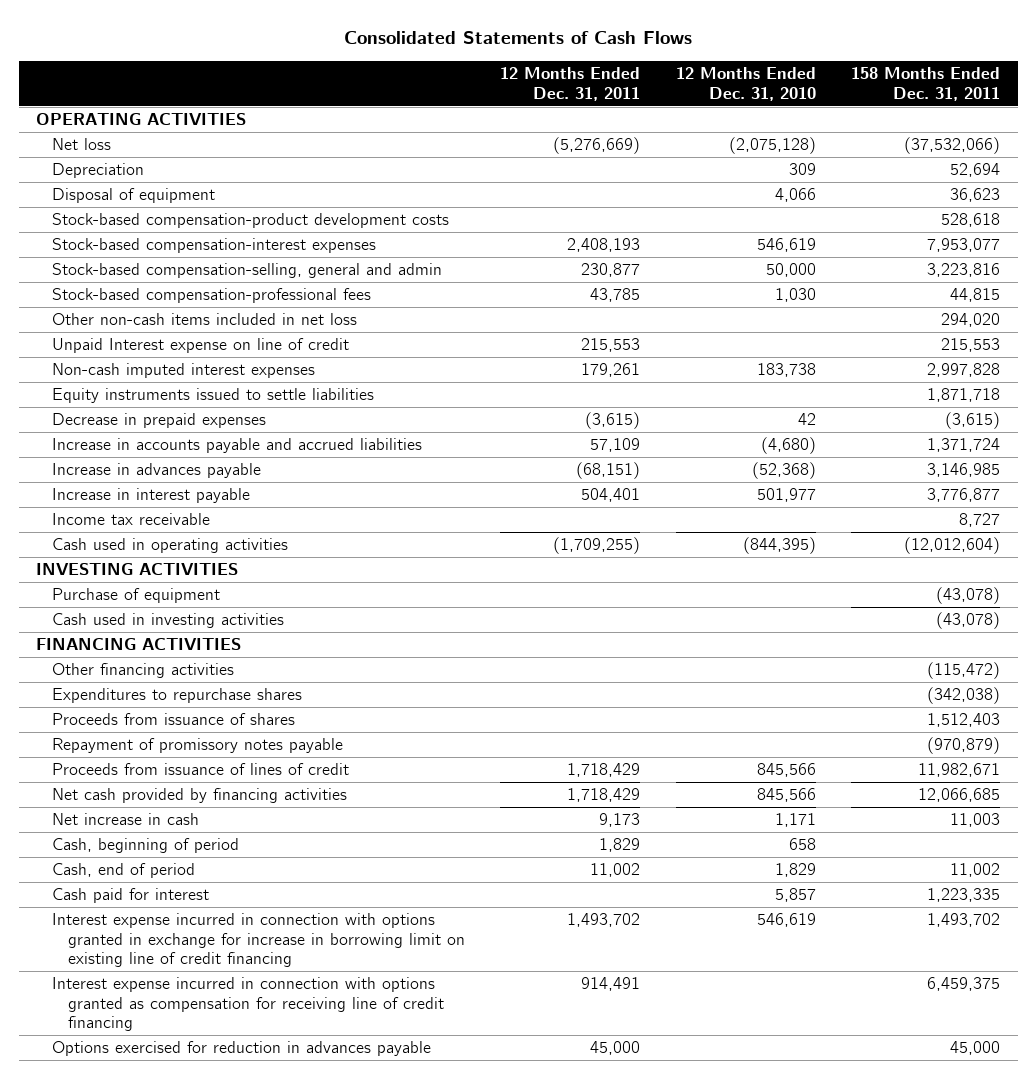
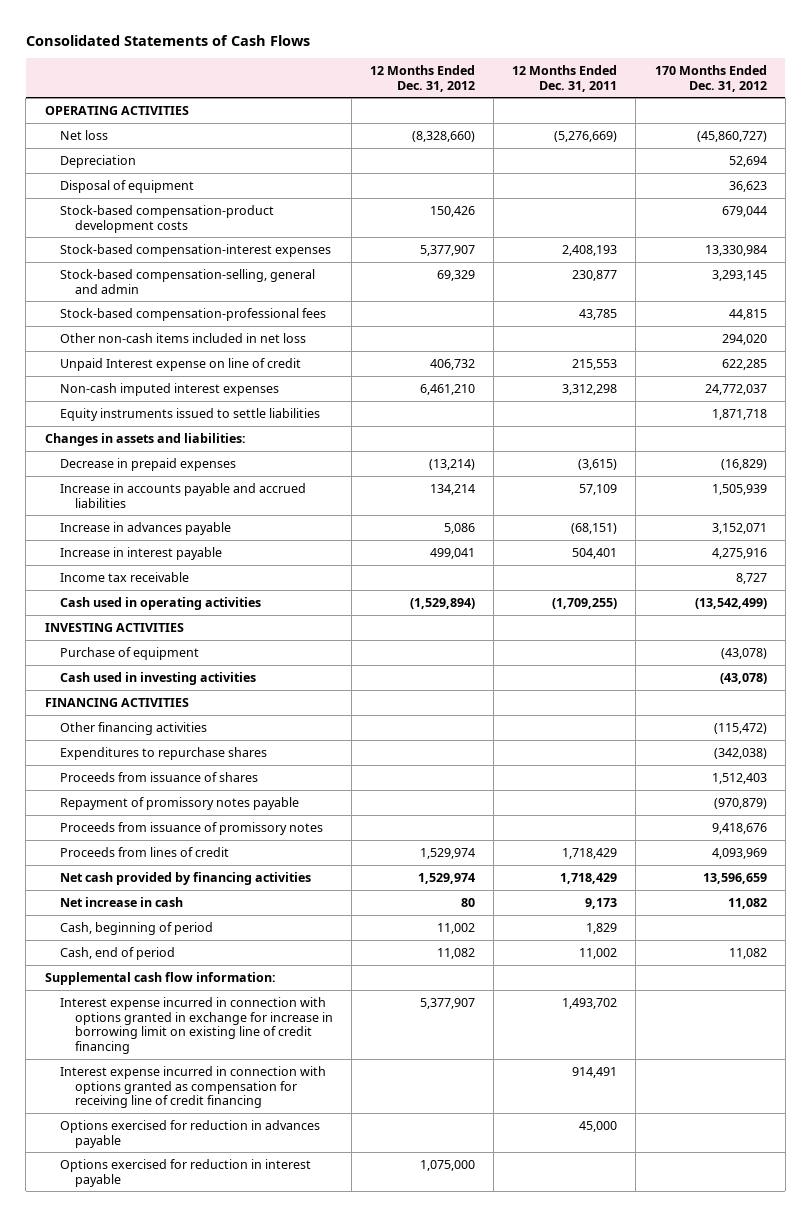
- | 12 Months Ended Dec. 31, 2011 | 12 Months Ended Dec. 31, 2010 | 158 Months Ended Dec. 31, 2011
+ | 12 Months Ended Dec. 31, 2012 | 12 Months Ended Dec. 31, 2011 | 170 Months Ended Dec. 31, 2012
- Non-cash imputed interest expenses | 179,261 | 183,738 | 2,997,828
+ Non-cash imputed interest expenses | 6,461,210 | 3,312,298 | 24,772,037
+ Changes in assets and liabilities:
- Proceeds from issuance of lines of credit | 1,718,429 | 845,566 | 11,982,671
+ Proceeds from issuance of promissory notes | | | 9,418,676
+ Proceeds from lines of credit | 1,529,974 | 1,718,429 | 4,093,969
- Cash paid for interest | | 5,857 | 1,223,335
+ Supplemental cash flow information:
+ Options exercised for reduction in interest payable | 1,075,000 | |

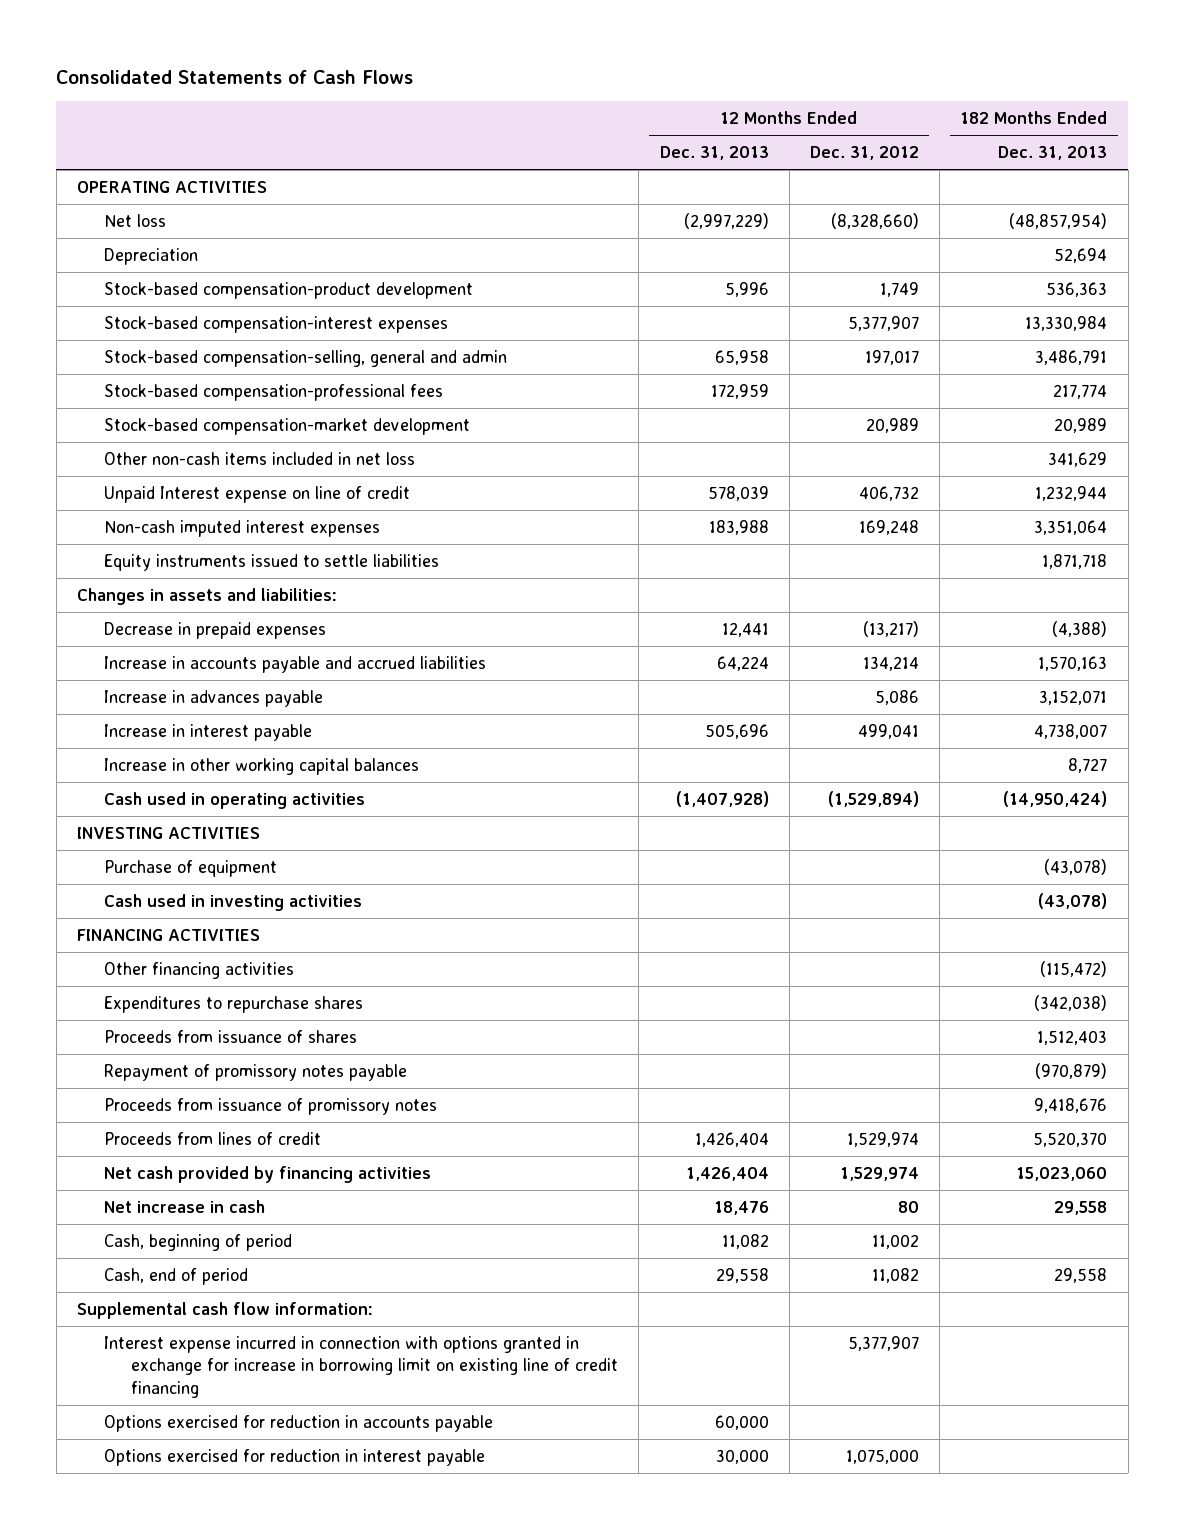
- | 12 Months Ended Dec. 31, 2012 | 12 Months Ended Dec. 31, 2011 | 170 Months Ended Dec. 31, 2012
+ | 12 Months Ended Dec. 31, 2013 | 12 Months Ended Dec. 31, 2012 | 182 Months Ended Dec. 31, 2013
- Disposal of equipment | | | 36,623
- Stock-based compensation-product development costs | 150,426 | | 679,044
+ Stock-based compensation-product development | 5,996 | 1,749 | 536,363
- Stock-based compensation-selling, general and admin | 69,329 | 230,877 | 3,293,145
+ Stock-based compensation-selling, general and admin | 65,958 | 197,017 | 3,486,791
+ Stock-based compensation-market development | | 20,989 | 20,989
- Non-cash imputed interest expenses | 6,461,210 | 3,312,298 | 24,772,037
+ Non-cash imputed interest expenses | 183,988 | 169,248 | 3,351,064
- Decrease in prepaid expenses | (13,214) | (3,615) | (16,829)
+ Decrease in prepaid expenses | 12,441 | (13,217) | (4,388)
- Income tax receivable | | | 8,727
+ Increase in other working capital balances | | | 8,727
- Interest expense incurred in connection with options granted as compensation for receiving line of credit financing | | 914,491 |
- Options exercised for reduction in advances payable | | 45,000 |
+ Options exercised for reduction in accounts payable | 60,000 | |

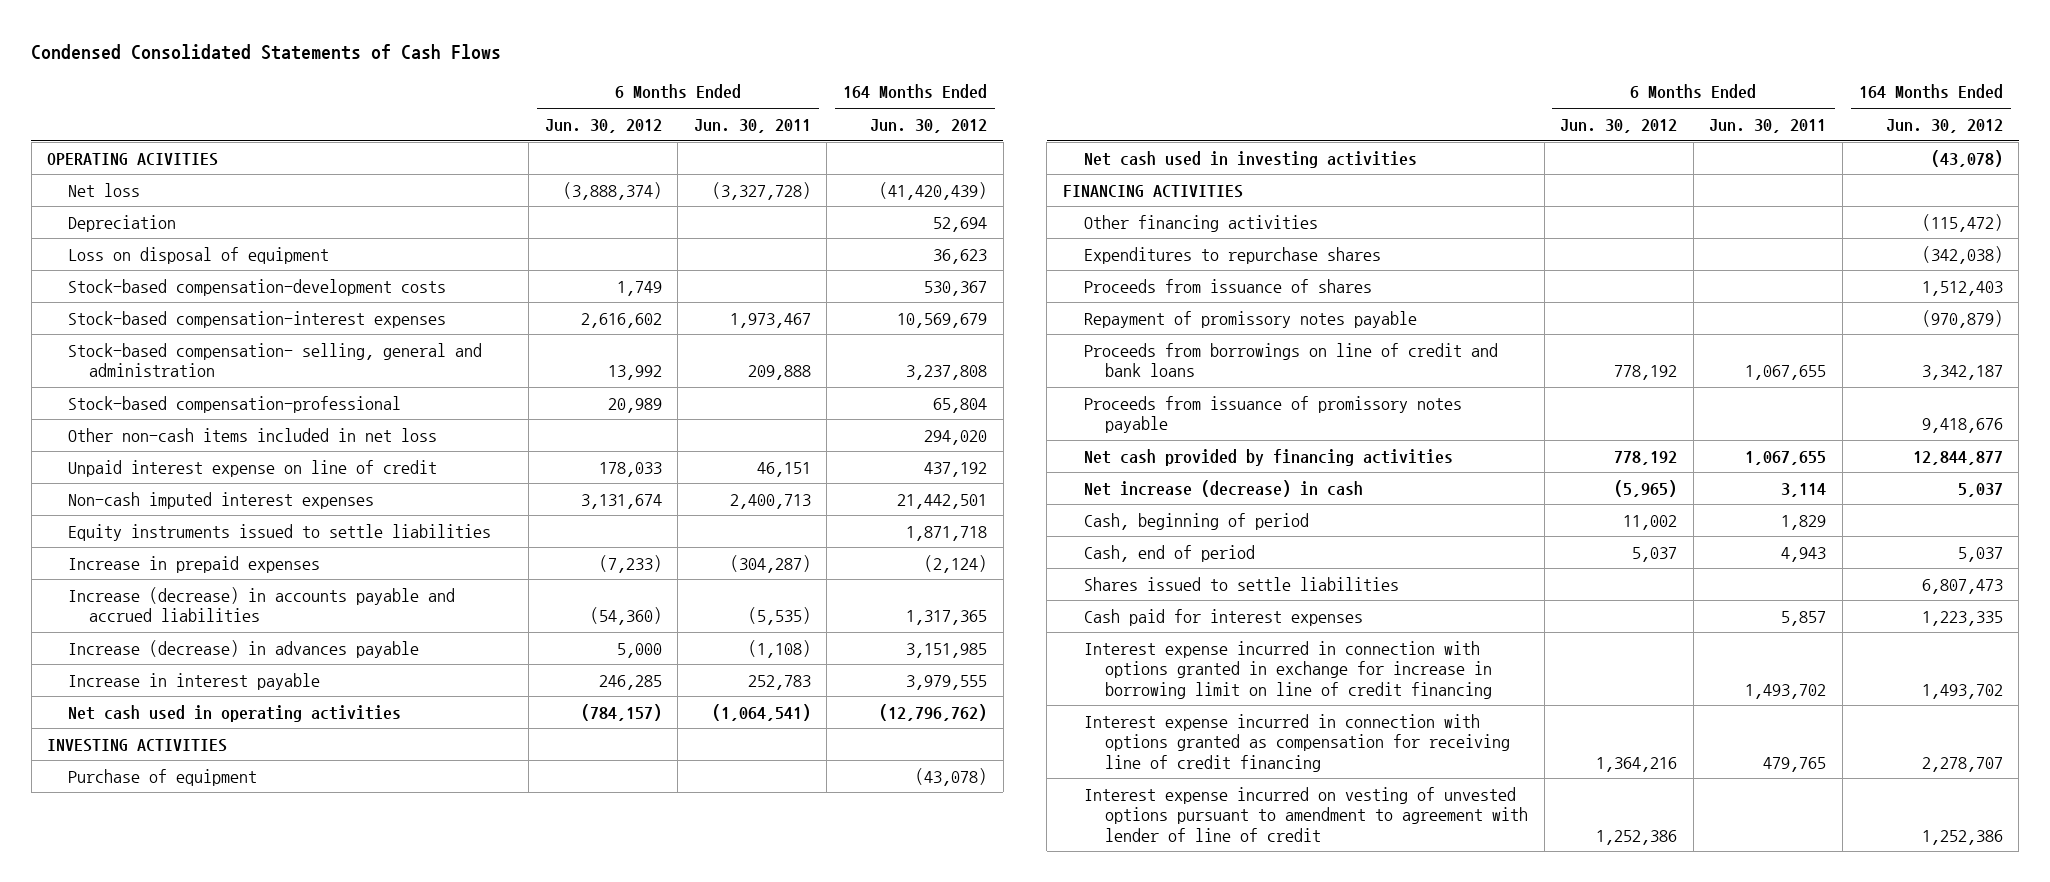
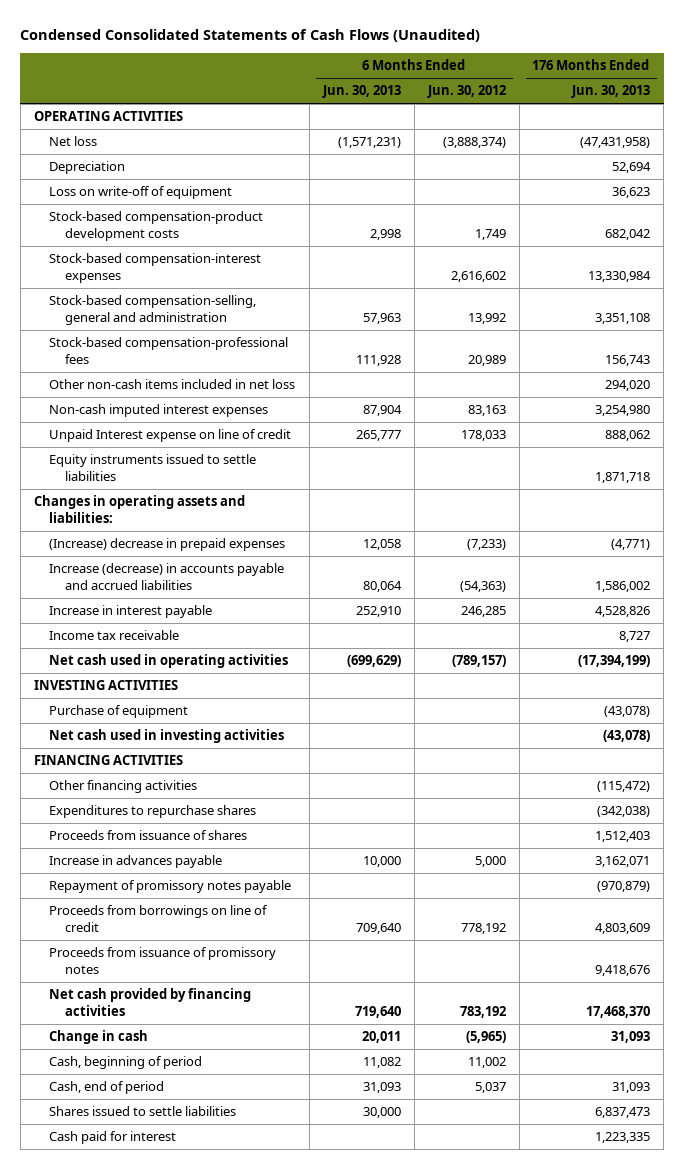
- Condensed Consolidated Statements of Cash Flows
+ Condensed Consolidated Statements of Cash Flows (Unaudited)
- | 6 Months Ended Jun. 30, 2012 | 6 Months Ended Jun. 30, 2011 | 164 Months Ended Jun. 30, 2012
+ | 6 Months Ended Jun. 30, 2013 | 6 Months Ended Jun. 30, 2012 | 176 Months Ended Jun. 30, 2013
- OPERATING ACIVITIES
+ OPERATING ACTIVITIES
- Loss on disposal of equipment | | | 36,623
- Stock-based compensation-development costs | 1,749 | | 530,367
+ Loss on write-off of equipment | | | 36,623
+ Stock-based compensation-product development costs | 2,998 | 1,749 | 682,042
- Stock-based compensation- selling, general and administration | 13,992 | 209,888 | 3,237,808
- Stock-based compensation-professional | 20,989 | | 65,804
+ Stock-based compensation-selling, general and administration | 57,963 | 13,992 | 3,351,108
+ Stock-based compensation-professional fees | 111,928 | 20,989 | 156,743
- Unpaid interest expense on line of credit | 178,033 | 46,151 | 437,192
- Non-cash imputed interest expenses | 3,131,674 | 2,400,713 | 21,442,501
+ Non-cash imputed interest expenses | 87,904 | 83,163 | 3,254,980
+ Unpaid Interest expense on line of credit | 265,777 | 178,033 | 888,062
- Increase in prepaid expenses | (7,233) | (304,287) | (2,124)
- Increase (decrease) in accounts payable and accrued liabilities | (54,360) | (5,535) | 1,317,365
- Increase (decrease) in advances payable | 5,000 | (1,108) | 3,151,985
+ Changes in operating assets and liabilities:
+ (Increase) decrease in prepaid expenses | 12,058 | (7,233) | (4,771)
+ Increase (decrease) in accounts payable and accrued liabilities | 80,064 | (54,363) | 1,586,002
- Net cash used in operating activities | (784,157) | (1,064,541) | (12,796,762)
+ Income tax receivable | | | 8,727
+ Net cash used in operating activities | (699,629) | (789,157) | (17,394,199)
+ Increase in advances payable | 10,000 | 5,000 | 3,162,071
- Proceeds from borrowings on line of credit and bank loans | 778,192 | 1,067,655 | 3,342,187
- Proceeds from issuance of promissory notes payable | | | 9,418,676
- Net cash provided by financing activities | 778,192 | 1,067,655 | 12,844,877
- Net increase (decrease) in cash | (5,965) | 3,114 | 5,037
+ Proceeds from borrowings on line of credit | 709,640 | 778,192 | 4,803,609
+ Proceeds from issuance of promissory notes | | | 9,418,676
+ Net cash provided by financing activities | 719,640 | 783,192 | 17,468,370
+ Change in cash | 20,011 | (5,965) | 31,093
- Cash paid for interest expenses | | 5,857 | 1,223,335
- Interest expense incurred in connection with options granted in exchange for increase in borrowing limit on line of credit financing | | 1,493,702 | 1,493,702
- Interest expense incurred in connection with options granted as compensation for receiving line of credit financing | 1,364,216 | 479,765 | 2,278,707
- Interest expense incurred on vesting of unvested options pursuant to amendment to agreement with lender of line of credit | 1,252,386 | | 1,252,386
+ Cash paid for interest | | | 1,223,335

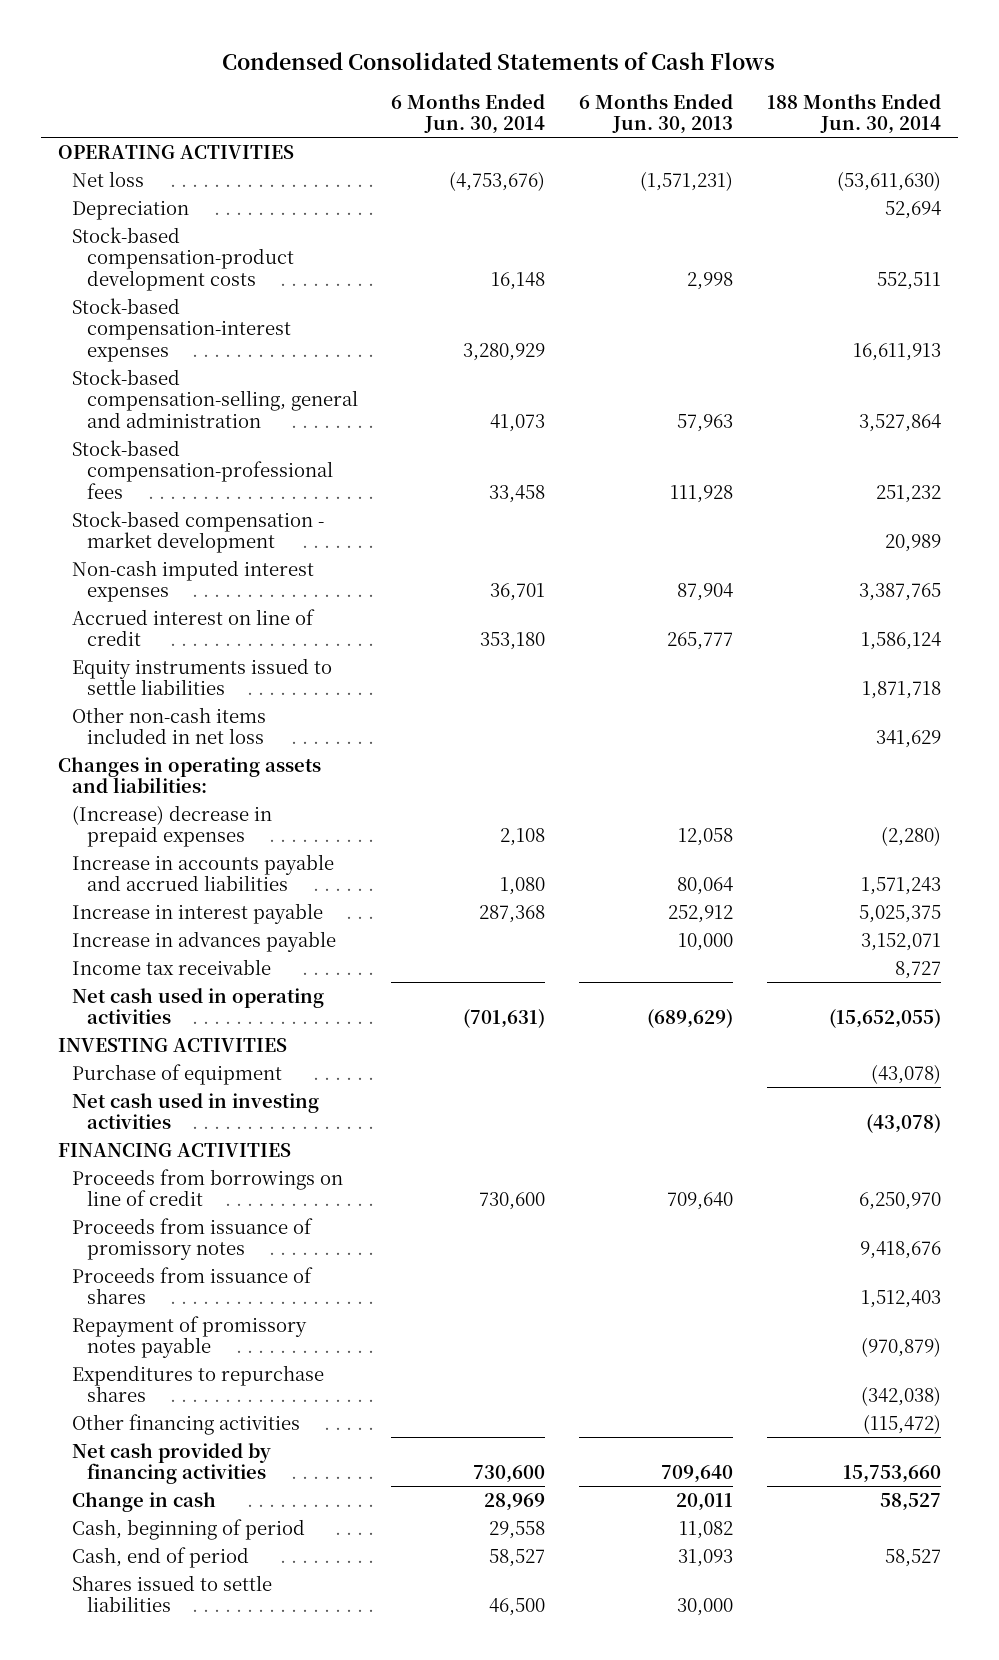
- Condensed Consolidated Statements of Cash Flows (Unaudited)
+ Condensed Consolidated Statements of Cash Flows
- | 6 Months Ended Jun. 30, 2013 | 6 Months Ended Jun. 30, 2012 | 176 Months Ended Jun. 30, 2013
+ | 6 Months Ended Jun. 30, 2014 | 6 Months Ended Jun. 30, 2013 | 188 Months Ended Jun. 30, 2014
- Loss on write-off of equipment | | | 36,623
+ Stock-based compensation - market development | | | 20,989
- Unpaid Interest expense on line of credit | 265,777 | 178,033 | 888,062
+ Accrued interest on line of credit | 353,180 | 265,777 | 1,586,124
moved down: Other non-cash items included in net loss | | | 341,629
- Increase (decrease) in accounts payable and accrued liabilities | 80,064 | (54,363) | 1,586,002
- Increase in interest payable | 252,910 | 246,285 | 4,528,826
+ Increase in accounts payable and accrued liabilities | 1,080 | 80,064 | 1,571,243
+ Increase in interest payable | 287,368 | 252,912 | 5,025,375
moved up: Increase in advances payable | | 10,000 | 3,152,071
- Net cash used in operating activities | (699,629) | (789,157) | (17,394,199)
+ Net cash used in operating activities | (701,631) | (689,629) | (15,652,055)
- Net cash provided by financing activities | 719,640 | 783,192 | 17,468,370
moved down: Proceeds from issuance of shares | | | 1,512,403
moved down: Repayment of promissory notes payable | | | (970,879)
moved down: Expenditures to repurchase shares | | | (342,038)
moved down: Other financing activities | | | (115,472)
+ Net cash provided by financing activities | 730,600 | 709,640 | 15,753,660
- Cash paid for interest | | | 1,223,335

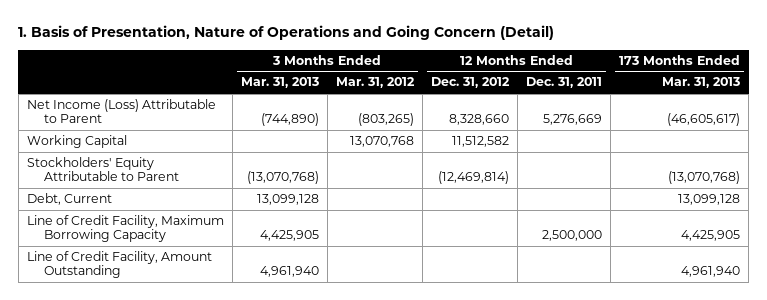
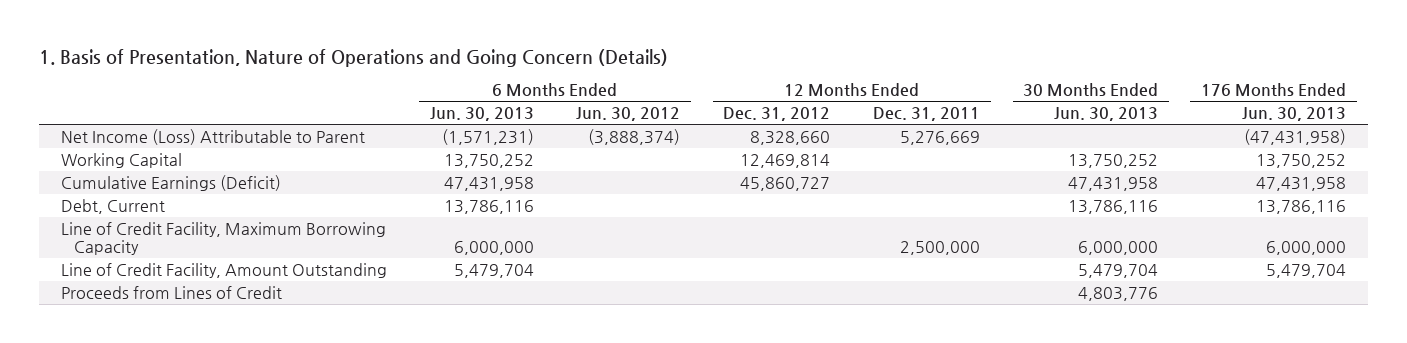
- 1. Basis of Presentation, Nature of Operations and Going Concern (Detail)
+ 1. Basis of Presentation, Nature of Operations and Going Concern (Details)
- | 3 Months Ended Mar. 31, 2013 | 3 Months Ended Mar. 31, 2012 | 12 Months Ended Dec. 31, 2012 | 12 Months Ended Dec. 31, 2011 | 173 Months Ended Mar. 31, 2013
+ | 6 Months Ended Jun. 30, 2013 | 6 Months Ended Jun. 30, 2012 | 12 Months Ended Dec. 31, 2012 | 12 Months Ended Dec. 31, 2011 | 30 Months Ended Jun. 30, 2013 | 176 Months Ended Jun. 30, 2013
- Working Capital | | 13,070,768 | 11,512,582 | |
- Stockholders' Equity Attributable to Parent | (13,070,768) | | (12,469,814) | | (13,070,768)
+ Working Capital | 13,750,252 | | 12,469,814 | | 13,750,252 | 13,750,252
+ Cumulative Earnings (Deficit) | 47,431,958 | | 45,860,727 | | 47,431,958 | 47,431,958
+ Proceeds from Lines of Credit | | | | | 4,803,776 |

